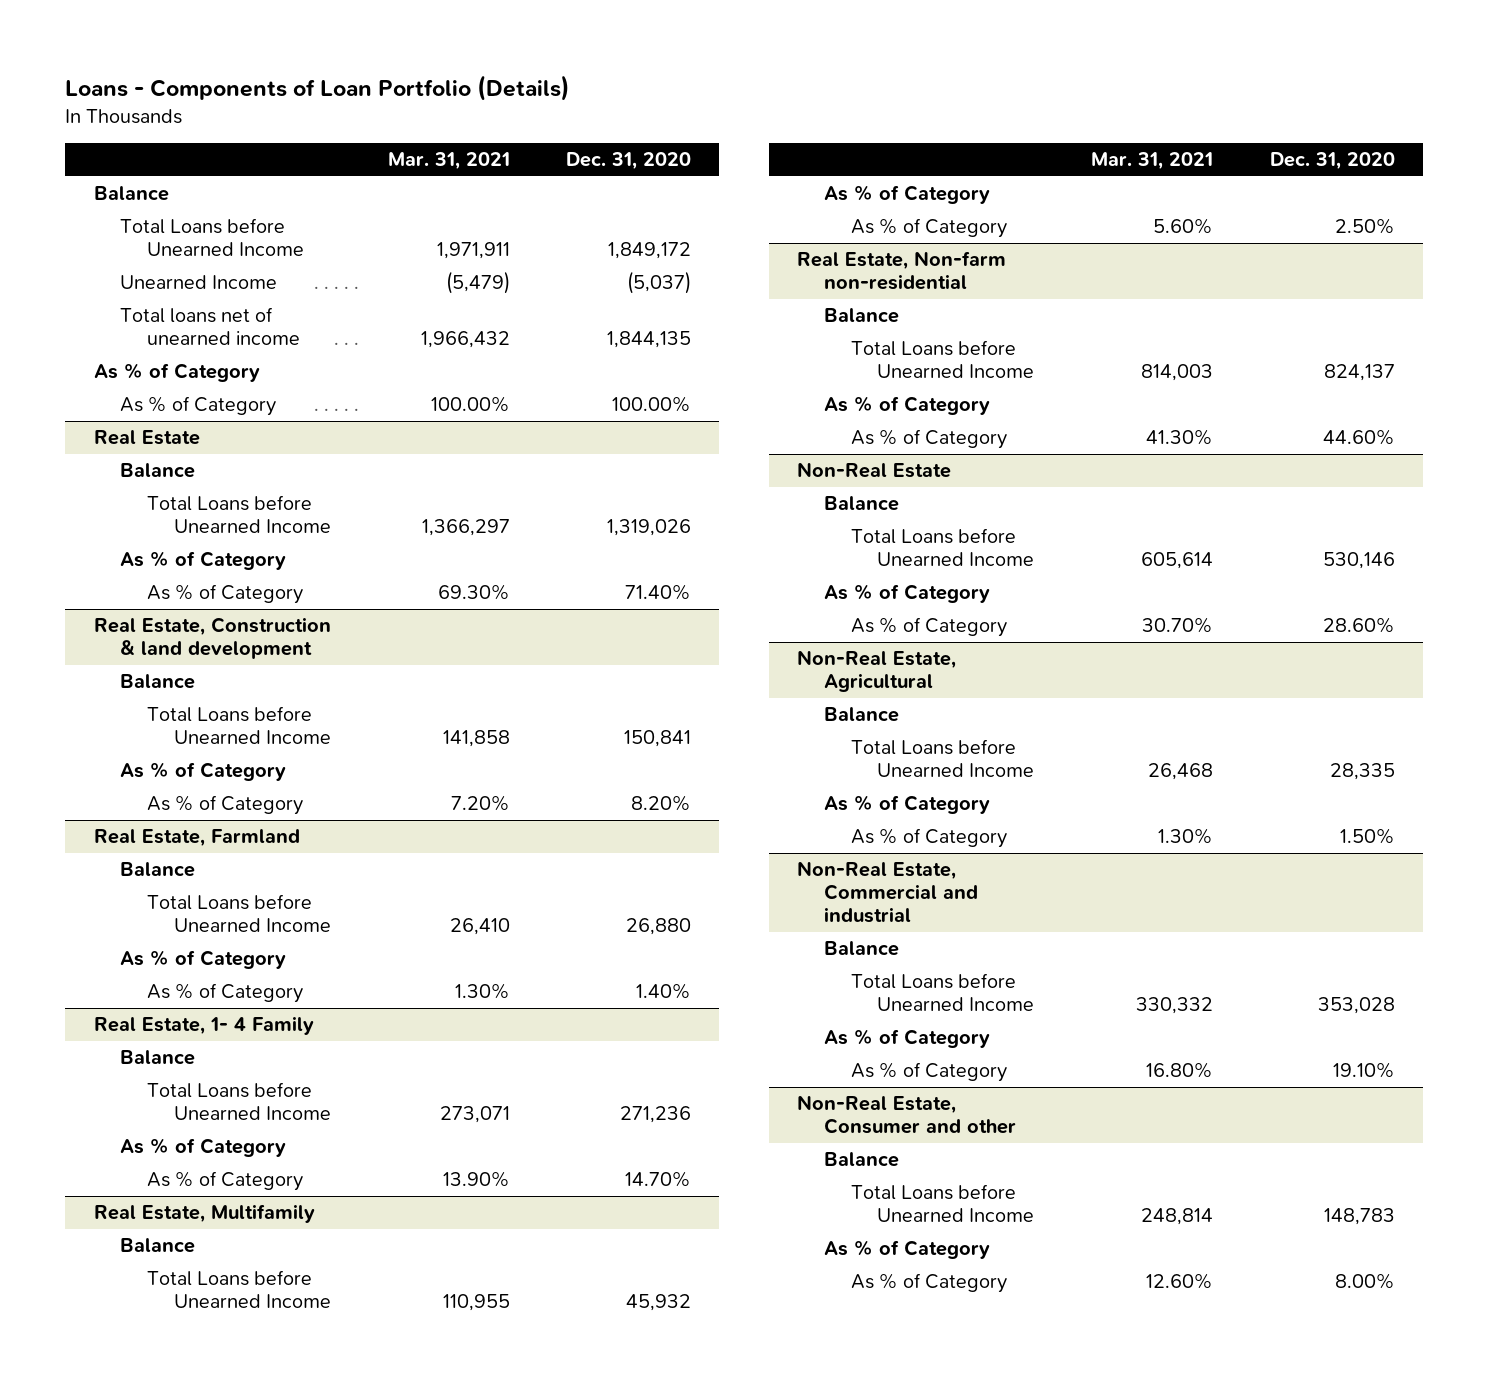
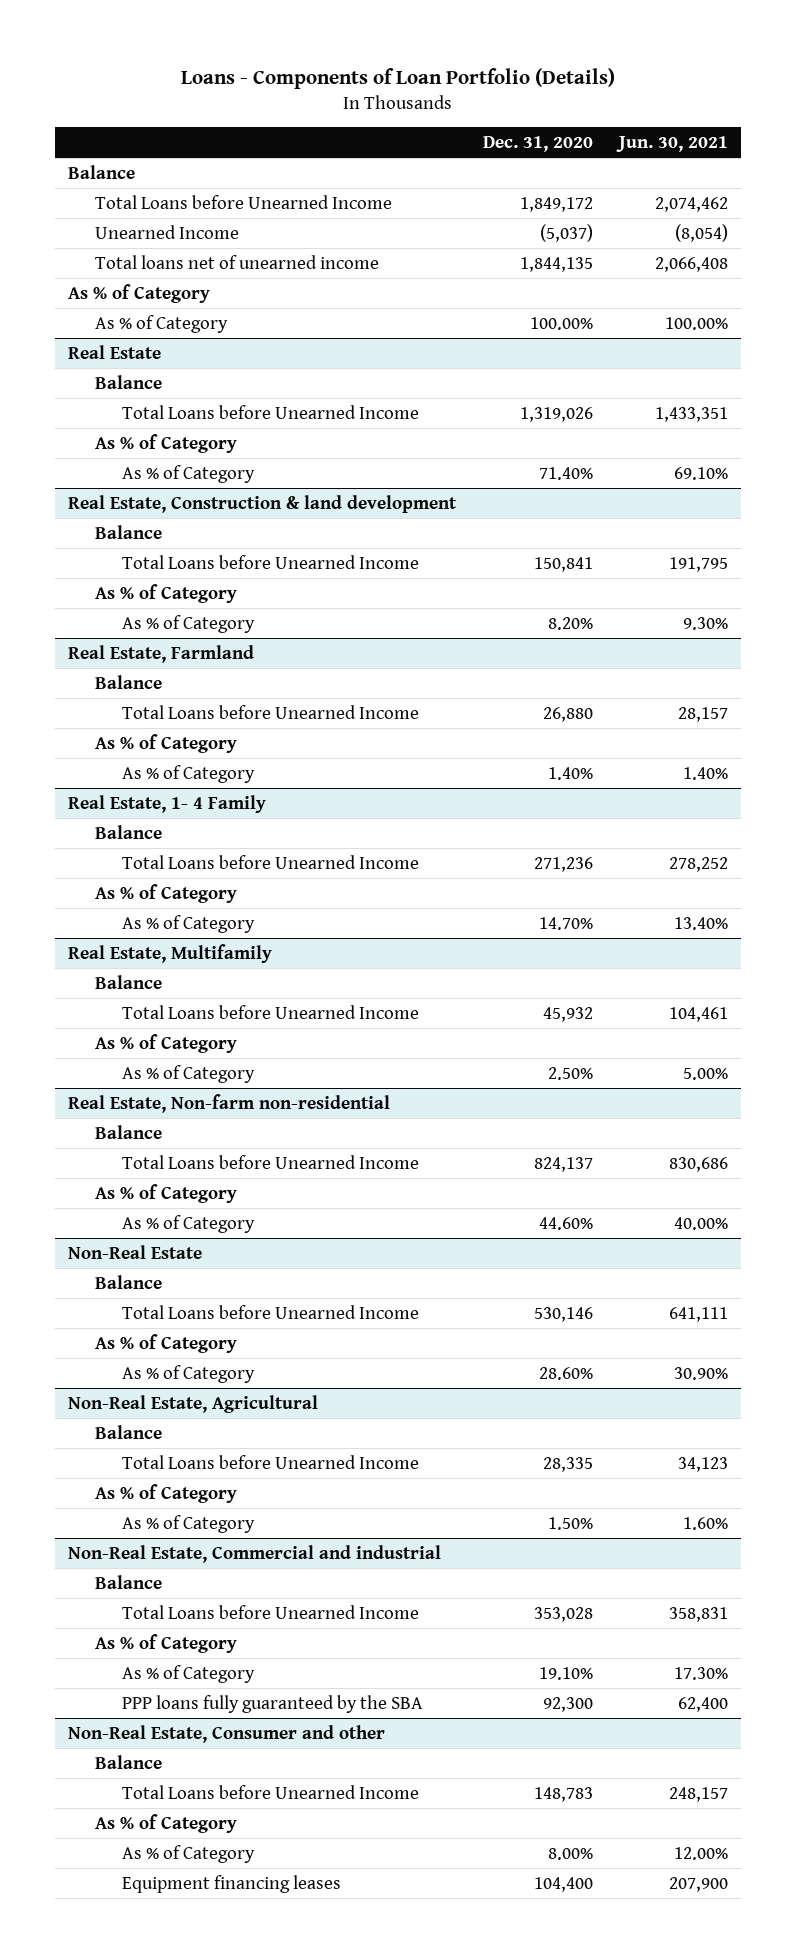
- | Mar. 31, 2021 | Dec. 31, 2020
+ | Dec. 31, 2020 | Jun. 30, 2021
@ Non-Real Estate, Commercial and industrial
+ PPP loans fully guaranteed by the SBA | 92,300 | 62,400
@ Non-Real Estate, Consumer and other
+ Equipment financing leases | 104,400 | 207,900

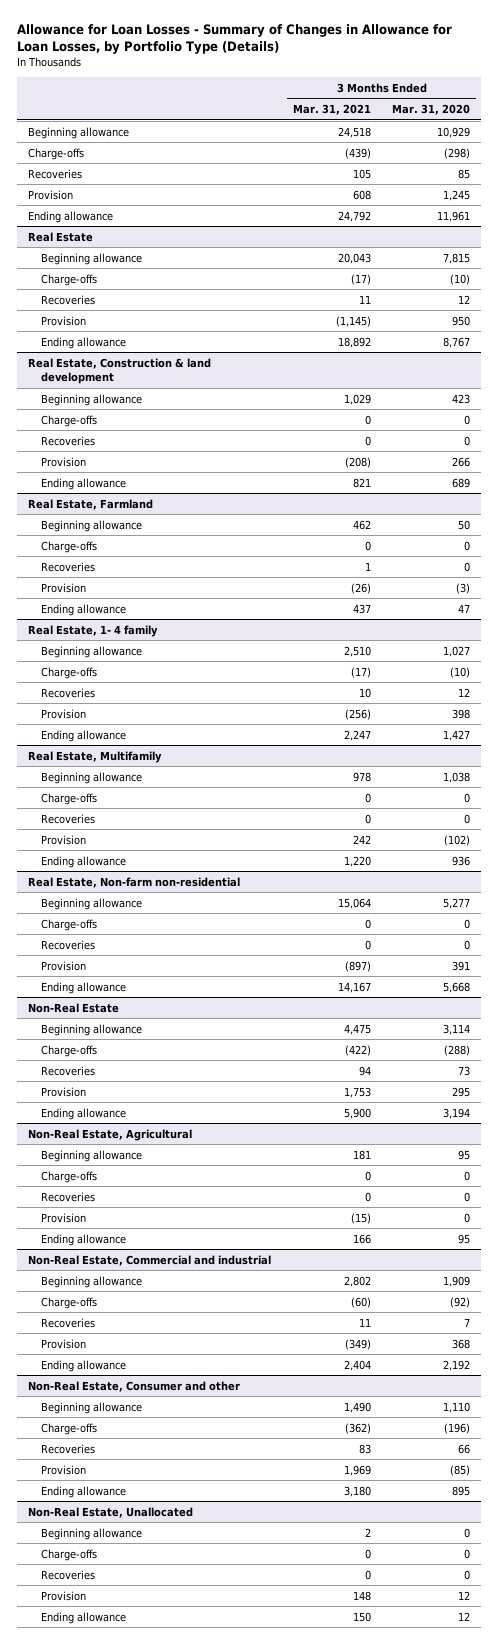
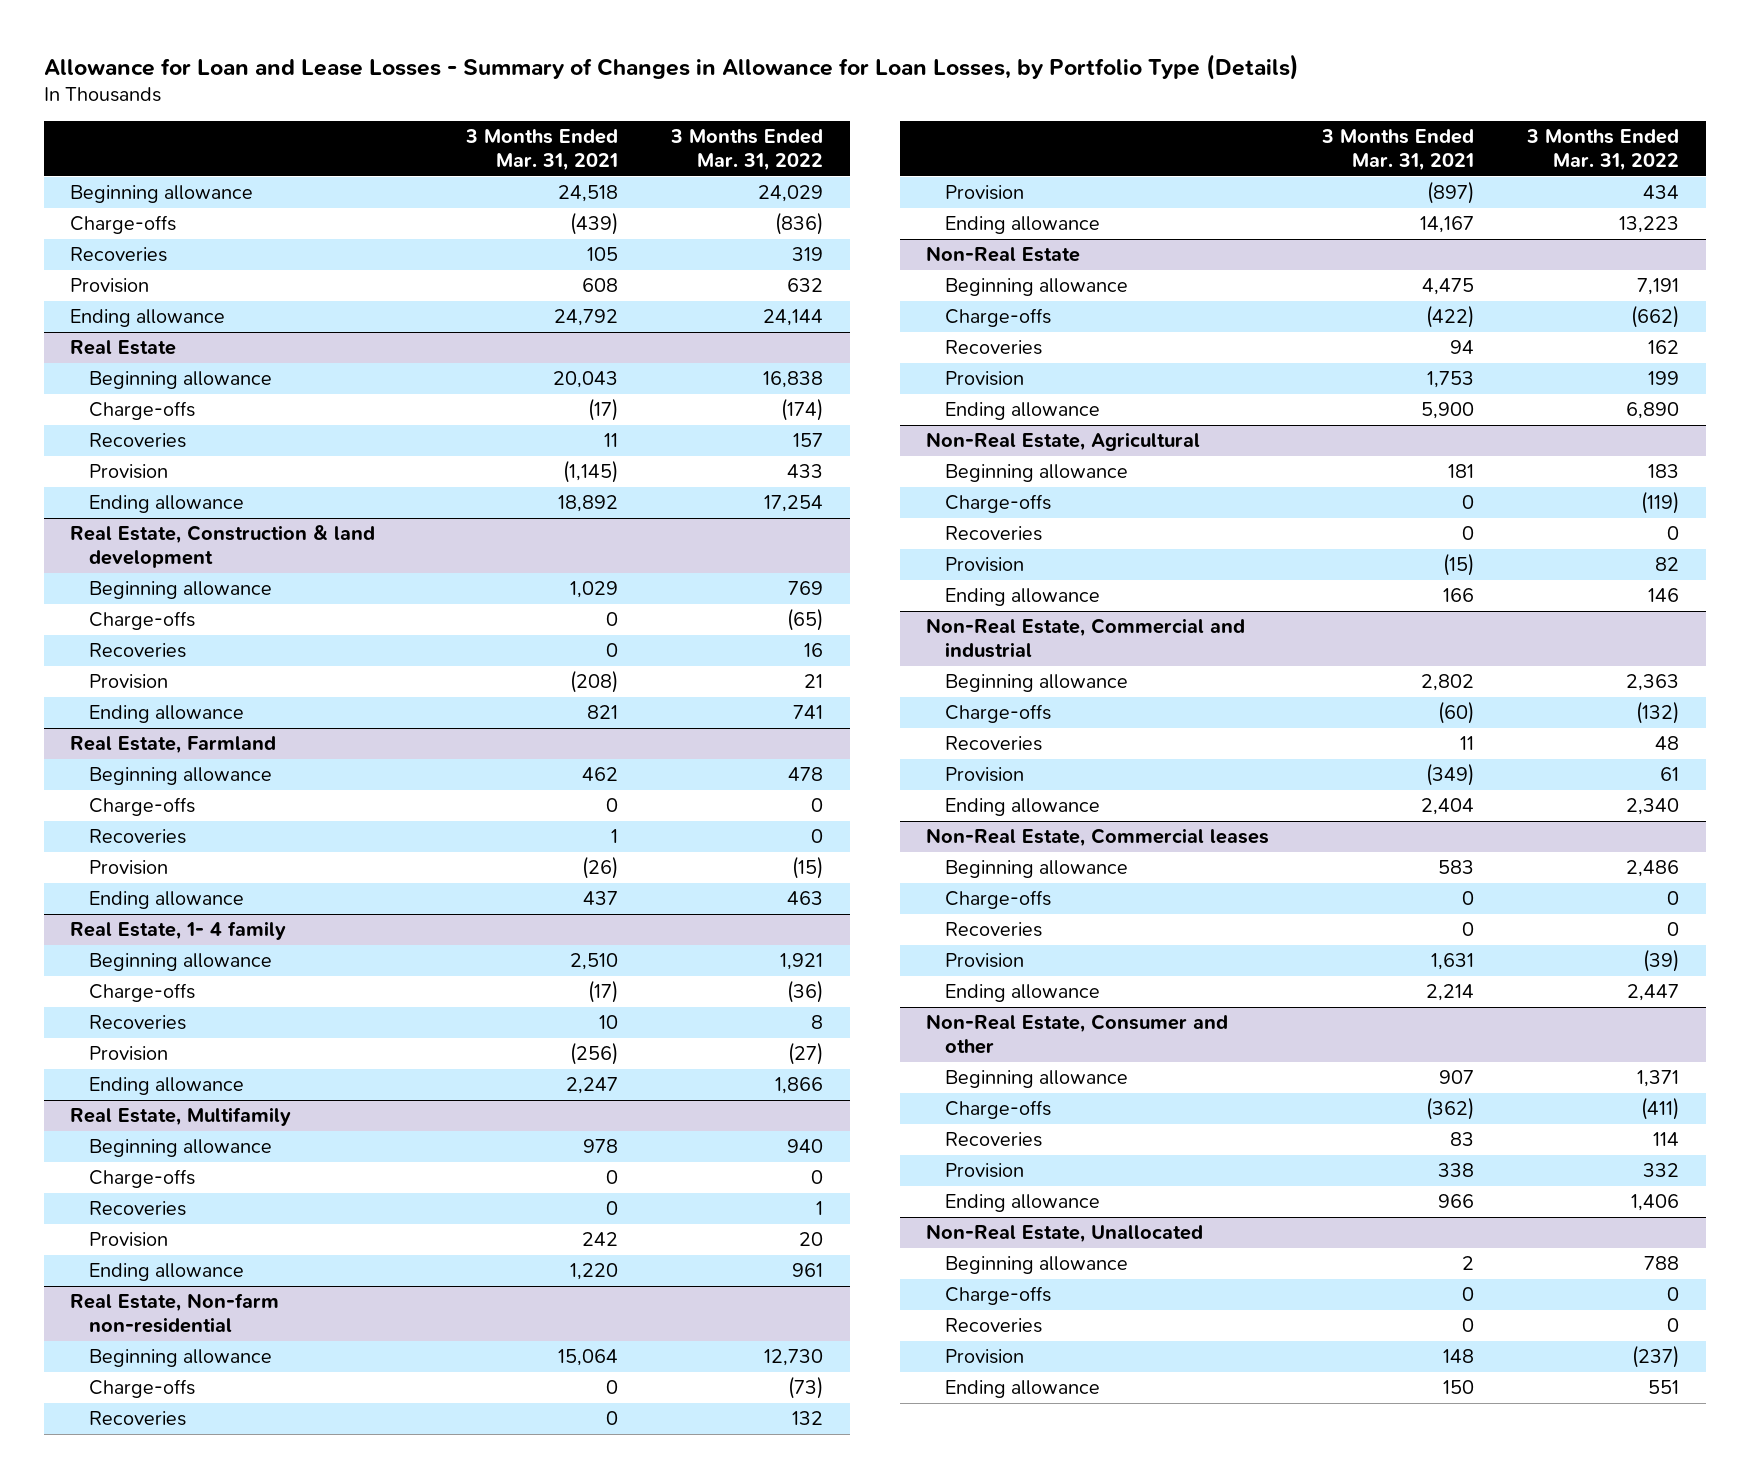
- Allowance for Loan Losses - Summary of Changes in Allowance for Loan Losses, by Portfolio Type (Details)
+ Allowance for Loan and Lease Losses - Summary of Changes in Allowance for Loan Losses, by Portfolio Type (Details)
- | 3 Months Ended Mar. 31, 2021 | 3 Months Ended Mar. 31, 2020
+ | 3 Months Ended Mar. 31, 2021 | 3 Months Ended Mar. 31, 2022
+ Non-Real Estate, Commercial leases
+ Beginning allowance | 583 | 2,486
+ Charge-offs | 0 | 0
+ Recoveries | 0 | 0
+ Provision | 1,631 | (39)
+ Ending allowance | 2,214 | 2,447
@ Non-Real Estate, Consumer and other
- Beginning allowance | 1,490 | 1,110
+ Beginning allowance | 907 | 1,371
- Provision | 1,969 | (85)
- Ending allowance | 3,180 | 895
+ Provision | 338 | 332
+ Ending allowance | 966 | 1,406

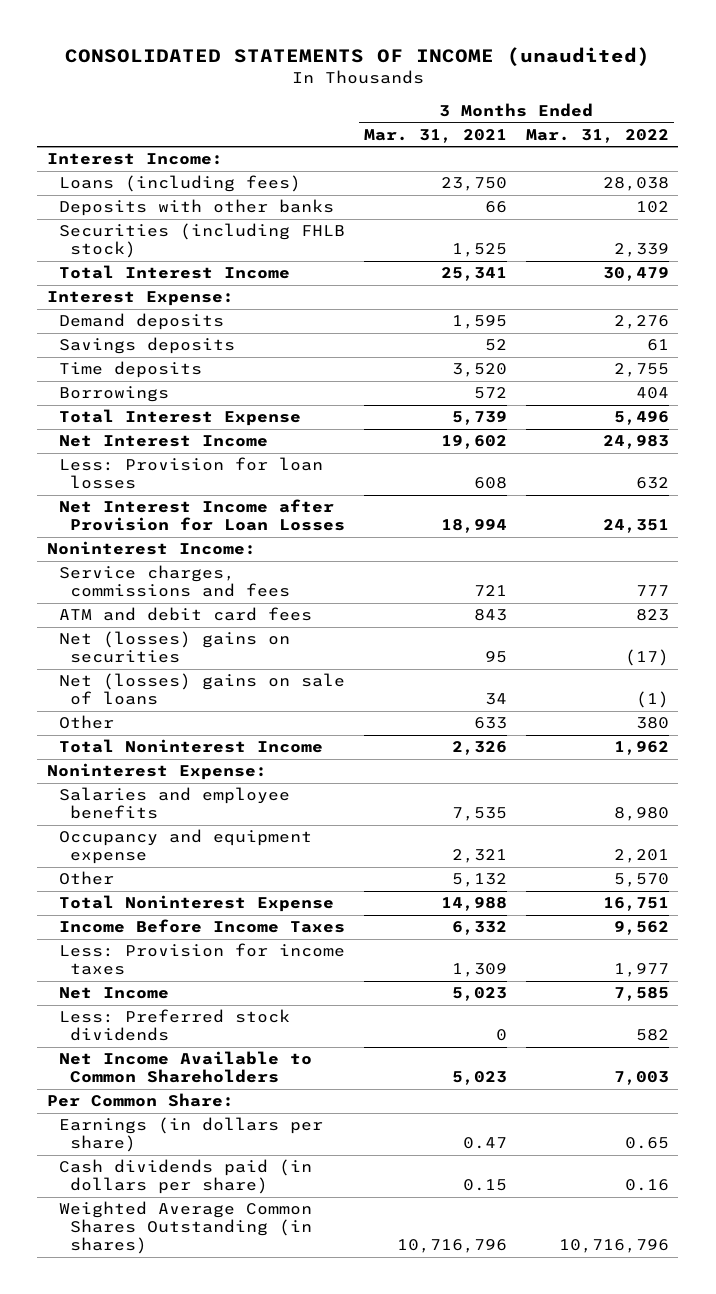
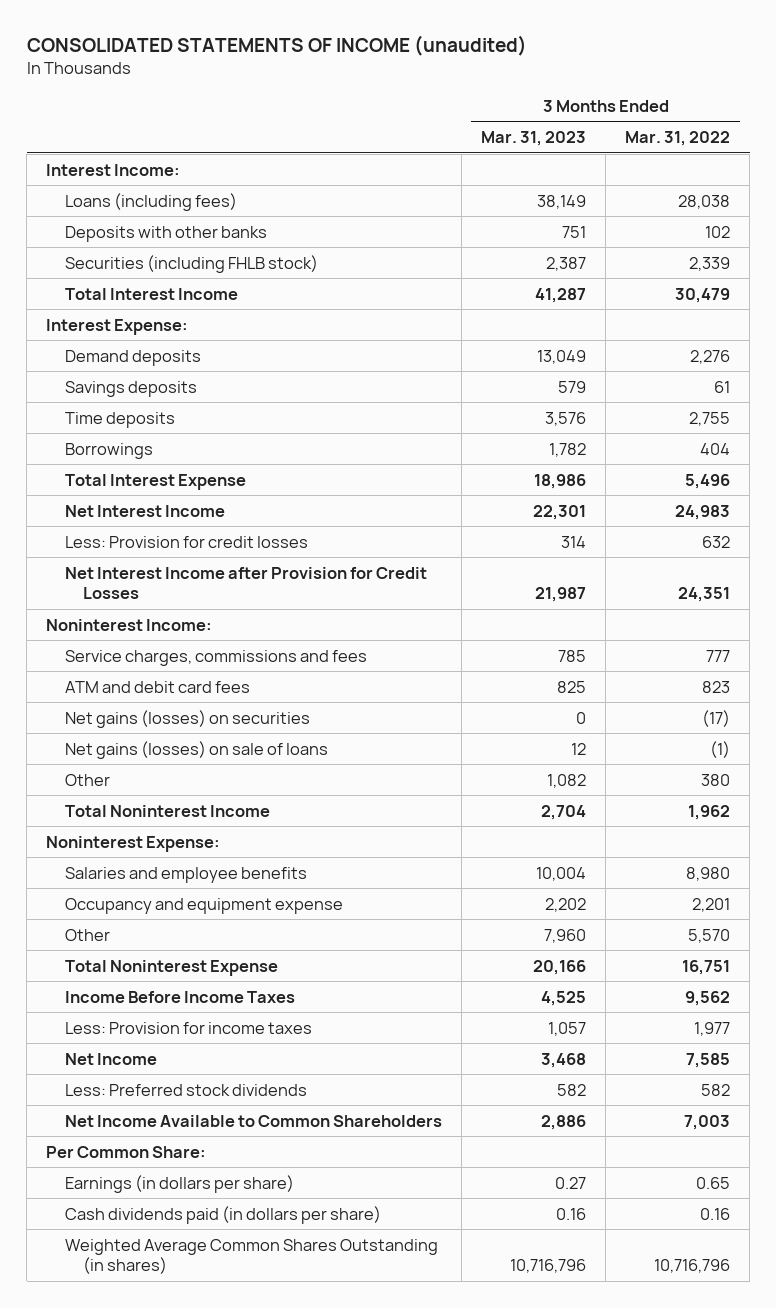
- | 3 Months Ended Mar. 31, 2021 | 3 Months Ended Mar. 31, 2022
+ | 3 Months Ended Mar. 31, 2023 | 3 Months Ended Mar. 31, 2022
- Less: Provision for loan losses | 608 | 632
- Net Interest Income after Provision for Loan Losses | 18,994 | 24,351
+ Less: Provision for credit losses | 314 | 632
+ Net Interest Income after Provision for Credit Losses | 21,987 | 24,351
- Net (losses) gains on securities | 95 | (17)
- Net (losses) gains on sale of loans | 34 | (1)
+ Net gains (losses) on securities | 0 | (17)
+ Net gains (losses) on sale of loans | 12 | (1)

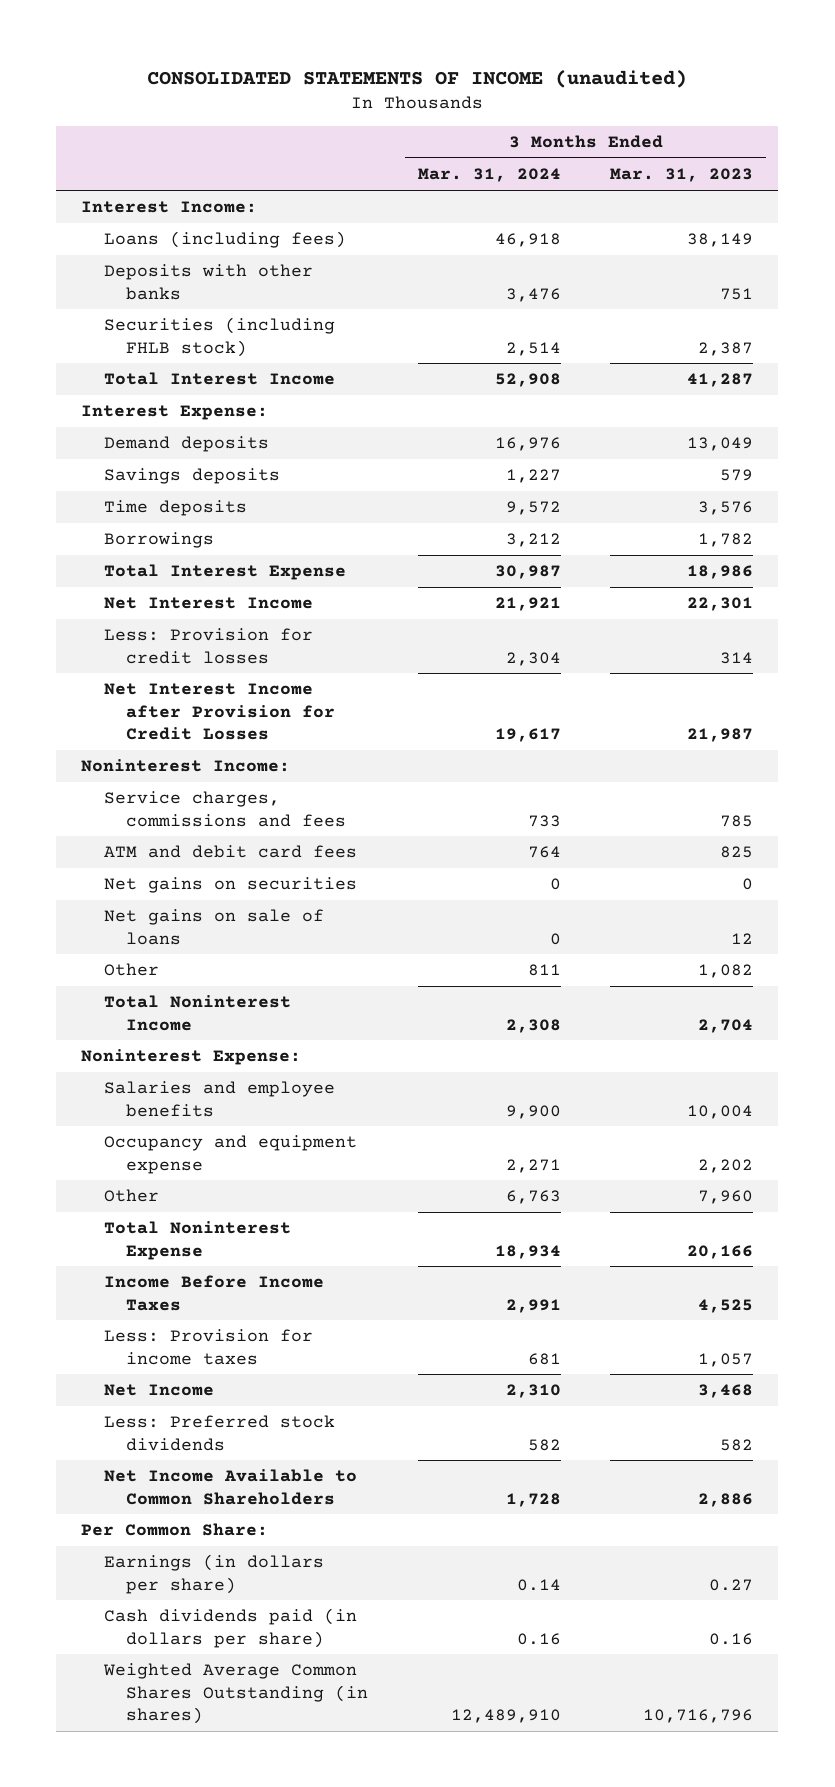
- | 3 Months Ended Mar. 31, 2023 | 3 Months Ended Mar. 31, 2022
+ | 3 Months Ended Mar. 31, 2024 | 3 Months Ended Mar. 31, 2023
- Net gains (losses) on securities | 0 | (17)
- Net gains (losses) on sale of loans | 12 | (1)
+ Net gains on securities | 0 | 0
+ Net gains on sale of loans | 0 | 12

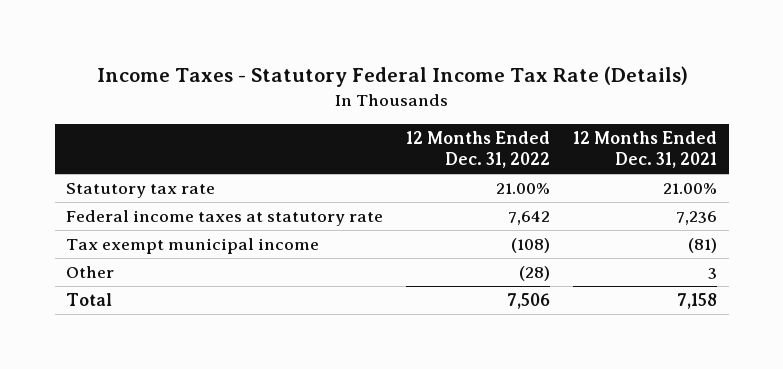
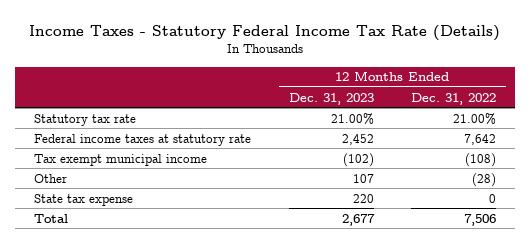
- | 12 Months Ended Dec. 31, 2022 | 12 Months Ended Dec. 31, 2021
+ | 12 Months Ended Dec. 31, 2023 | 12 Months Ended Dec. 31, 2022
+ State tax expense | 220 | 0

